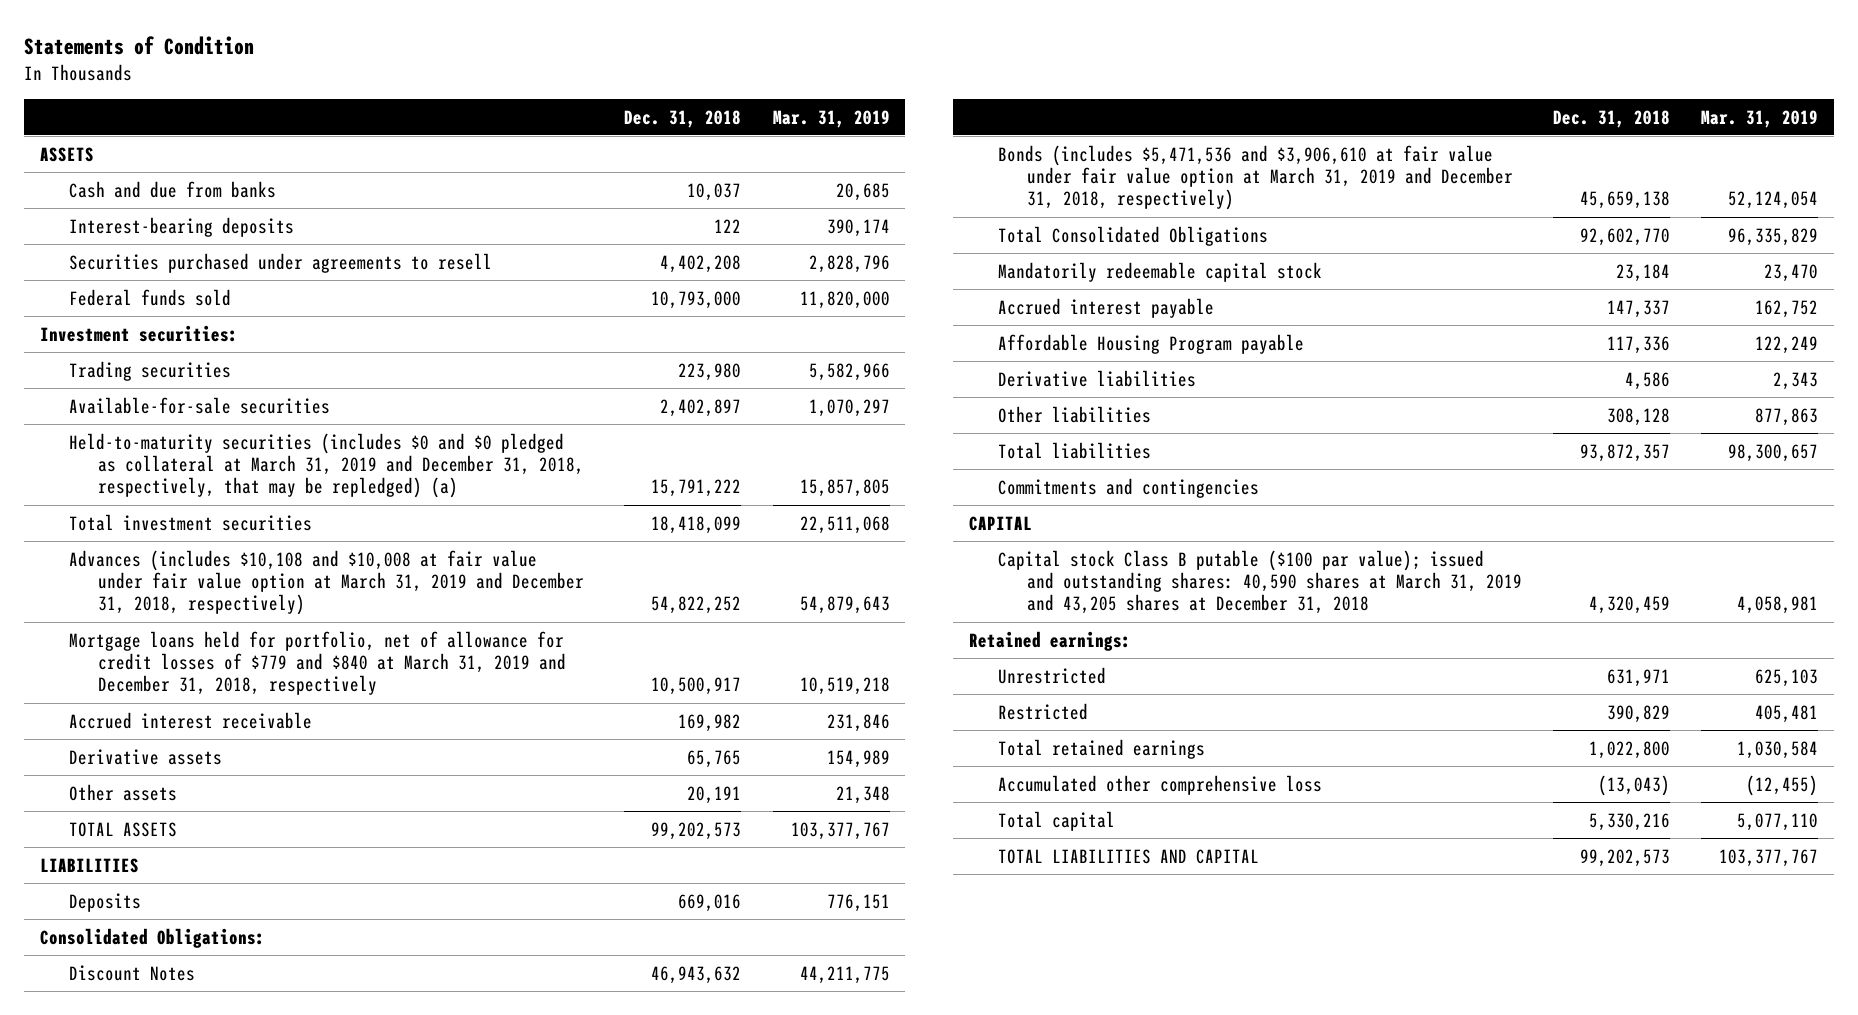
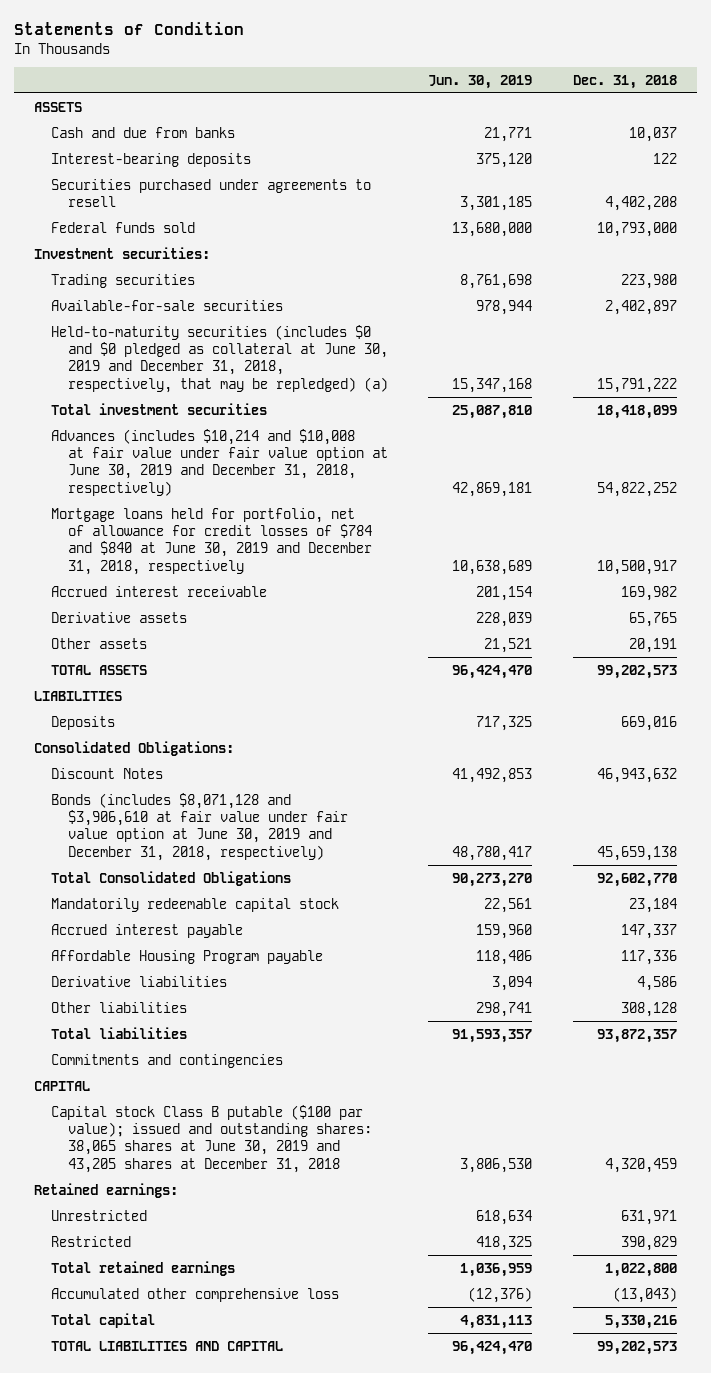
- | Dec. 31, 2018 | Mar. 31, 2019
+ | Jun. 30, 2019 | Dec. 31, 2018
- Held-to-maturity securities (includes $0 and $0 pledged as collateral at March 31, 2019 and December 31, 2018, respectively, that may be repledged) (a) | 15,791,222 | 15,857,805
+ Held-to-maturity securities (includes $0 and $0 pledged as collateral at June 30, 2019 and December 31, 2018, respectively, that may be repledged) (a) | 15,347,168 | 15,791,222
- Advances (includes $10,108 and $10,008 at fair value under fair value option at March 31, 2019 and December 31, 2018, respectively) | 54,822,252 | 54,879,643
- Mortgage loans held for portfolio, net of allowance for credit losses of $779 and $840 at March 31, 2019 and December 31, 2018, respectively | 10,500,917 | 10,519,218
+ Advances (includes $10,214 and $10,008 at fair value under fair value option at June 30, 2019 and December 31, 2018, respectively) | 42,869,181 | 54,822,252
+ Mortgage loans held for portfolio, net of allowance for credit losses of $784 and $840 at June 30, 2019 and December 31, 2018, respectively | 10,638,689 | 10,500,917
- Bonds (includes $5,471,536 and $3,906,610 at fair value under fair value option at March 31, 2019 and December 31, 2018, respectively) | 45,659,138 | 52,124,054
+ Bonds (includes $8,071,128 and $3,906,610 at fair value under fair value option at June 30, 2019 and December 31, 2018, respectively) | 48,780,417 | 45,659,138
- Capital stock Class B putable ($100 par value); issued and outstanding shares: 40,590 shares at March 31, 2019 and 43,205 shares at December 31, 2018 | 4,320,459 | 4,058,981
+ Capital stock Class B putable ($100 par value); issued and outstanding shares: 38,065 shares at June 30, 2019 and 43,205 shares at December 31, 2018 | 3,806,530 | 4,320,459

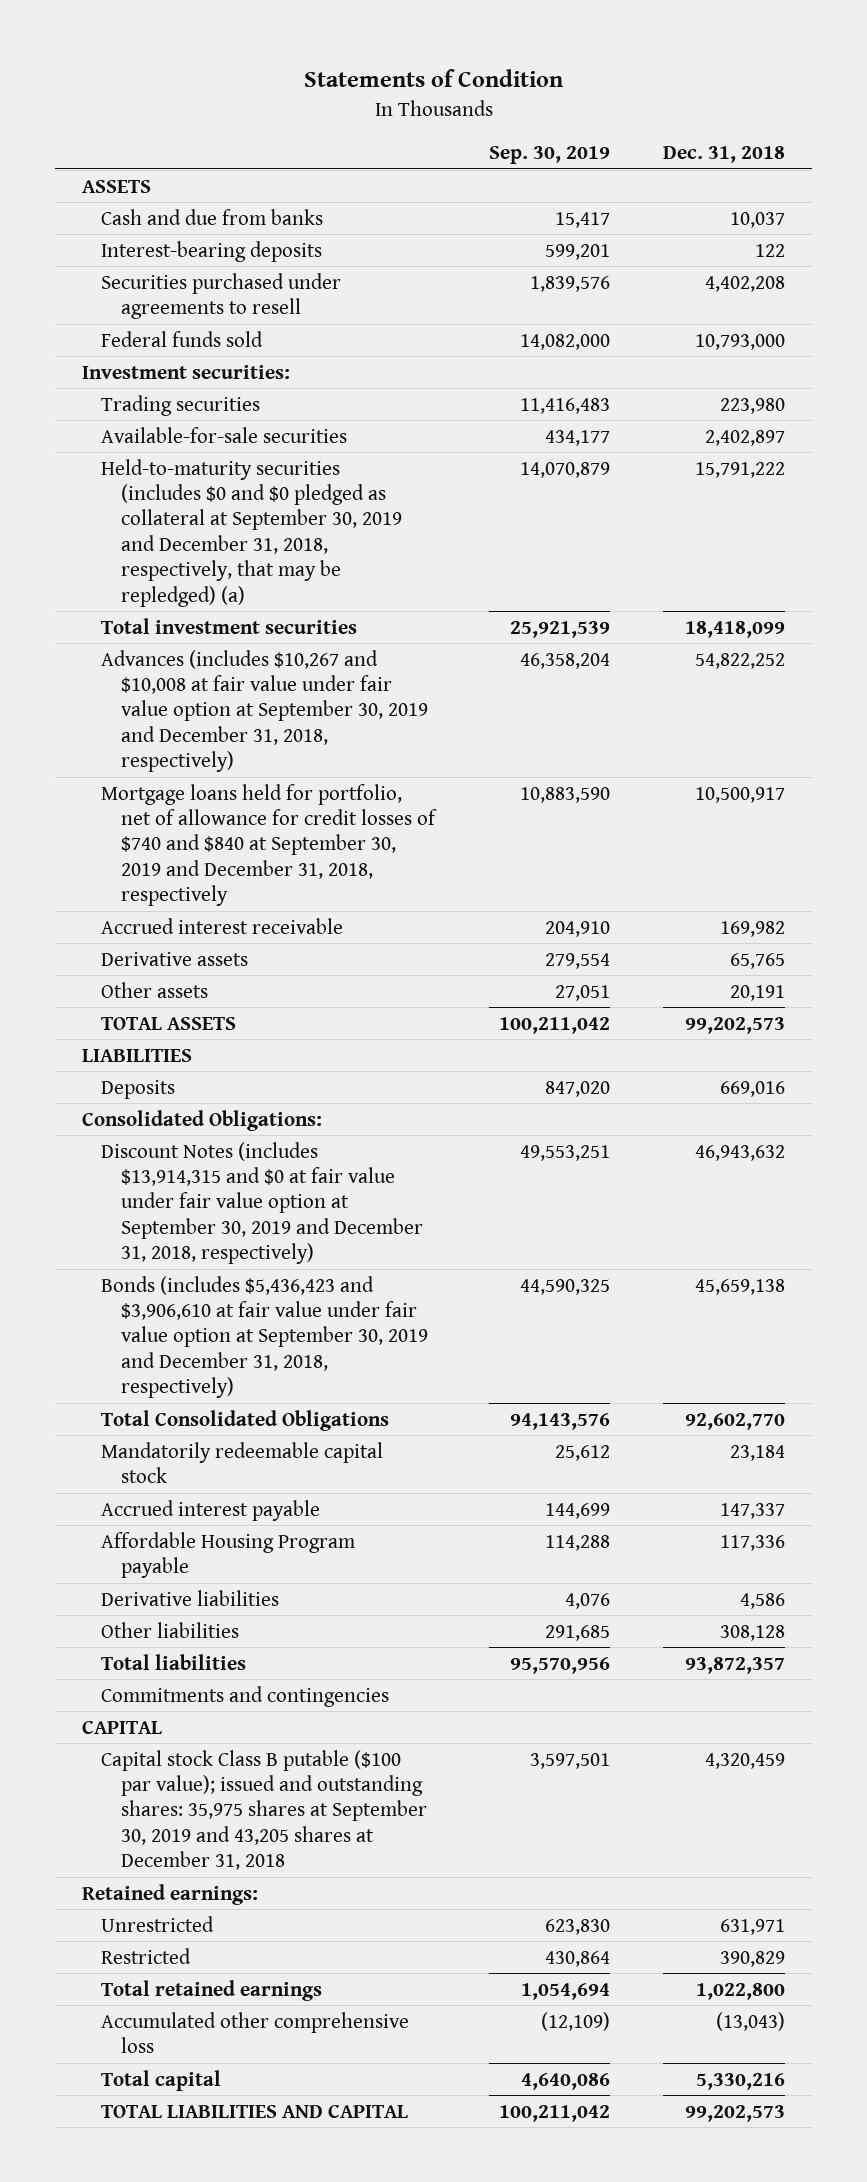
- | Jun. 30, 2019 | Dec. 31, 2018
+ | Sep. 30, 2019 | Dec. 31, 2018
- Held-to-maturity securities (includes $0 and $0 pledged as collateral at June 30, 2019 and December 31, 2018, respectively, that may be repledged) (a) | 15,347,168 | 15,791,222
+ Held-to-maturity securities (includes $0 and $0 pledged as collateral at September 30, 2019 and December 31, 2018, respectively, that may be repledged) (a) | 14,070,879 | 15,791,222
- Advances (includes $10,214 and $10,008 at fair value under fair value option at June 30, 2019 and December 31, 2018, respectively) | 42,869,181 | 54,822,252
- Mortgage loans held for portfolio, net of allowance for credit losses of $784 and $840 at June 30, 2019 and December 31, 2018, respectively | 10,638,689 | 10,500,917
+ Advances (includes $10,267 and $10,008 at fair value under fair value option at September 30, 2019 and December 31, 2018, respectively) | 46,358,204 | 54,822,252
+ Mortgage loans held for portfolio, net of allowance for credit losses of $740 and $840 at September 30, 2019 and December 31, 2018, respectively | 10,883,590 | 10,500,917
- Discount Notes | 41,492,853 | 46,943,632
- Bonds (includes $8,071,128 and $3,906,610 at fair value under fair value option at June 30, 2019 and December 31, 2018, respectively) | 48,780,417 | 45,659,138
+ Discount Notes (includes $13,914,315 and $0 at fair value under fair value option at September 30, 2019 and December 31, 2018, respectively) | 49,553,251 | 46,943,632
+ Bonds (includes $5,436,423 and $3,906,610 at fair value under fair value option at September 30, 2019 and December 31, 2018, respectively) | 44,590,325 | 45,659,138
- Capital stock Class B putable ($100 par value); issued and outstanding shares: 38,065 shares at June 30, 2019 and 43,205 shares at December 31, 2018 | 3,806,530 | 4,320,459
+ Capital stock Class B putable ($100 par value); issued and outstanding shares: 35,975 shares at September 30, 2019 and 43,205 shares at December 31, 2018 | 3,597,501 | 4,320,459

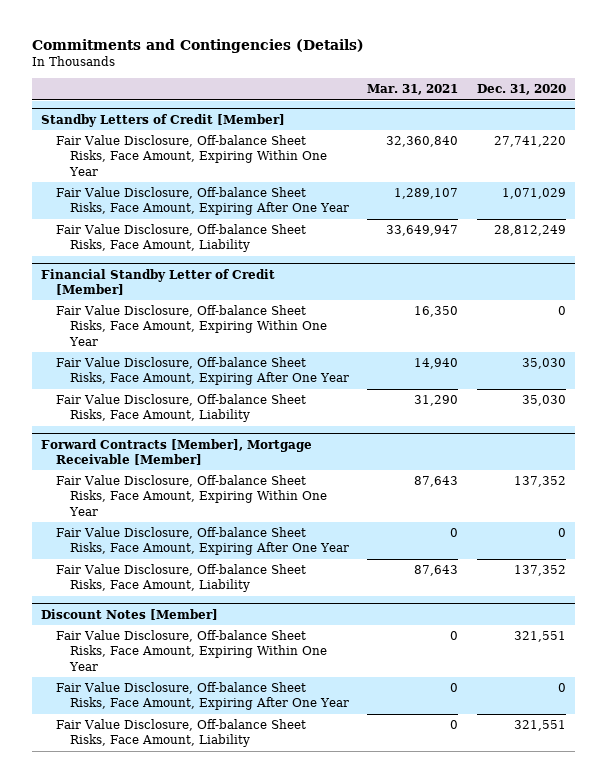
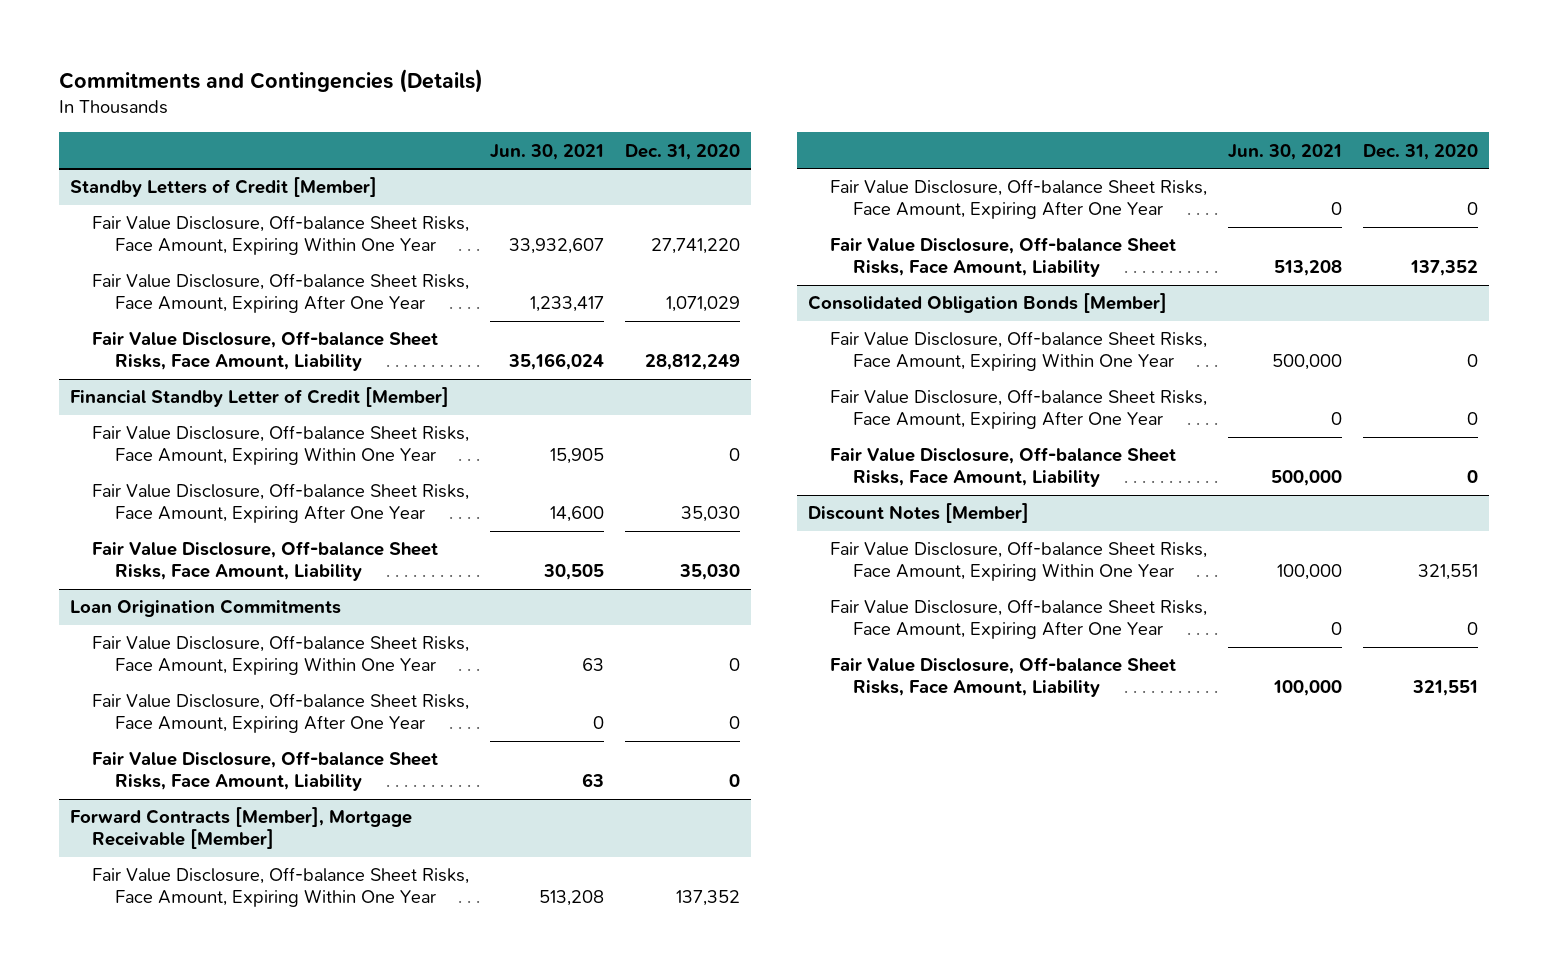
- | Mar. 31, 2021 | Dec. 31, 2020
+ | Jun. 30, 2021 | Dec. 31, 2020
+ Loan Origination Commitments
+ Fair Value Disclosure, Off-balance Sheet Risks, Face Amount, Expiring Within One Year | 63 | 0
+ Fair Value Disclosure, Off-balance Sheet Risks, Face Amount, Expiring After One Year | 0 | 0
+ Fair Value Disclosure, Off-balance Sheet Risks, Face Amount, Liability | 63 | 0
+ Consolidated Obligation Bonds [Member]
+ Fair Value Disclosure, Off-balance Sheet Risks, Face Amount, Expiring Within One Year | 500,000 | 0
+ Fair Value Disclosure, Off-balance Sheet Risks, Face Amount, Expiring After One Year | 0 | 0
+ Fair Value Disclosure, Off-balance Sheet Risks, Face Amount, Liability | 500,000 | 0

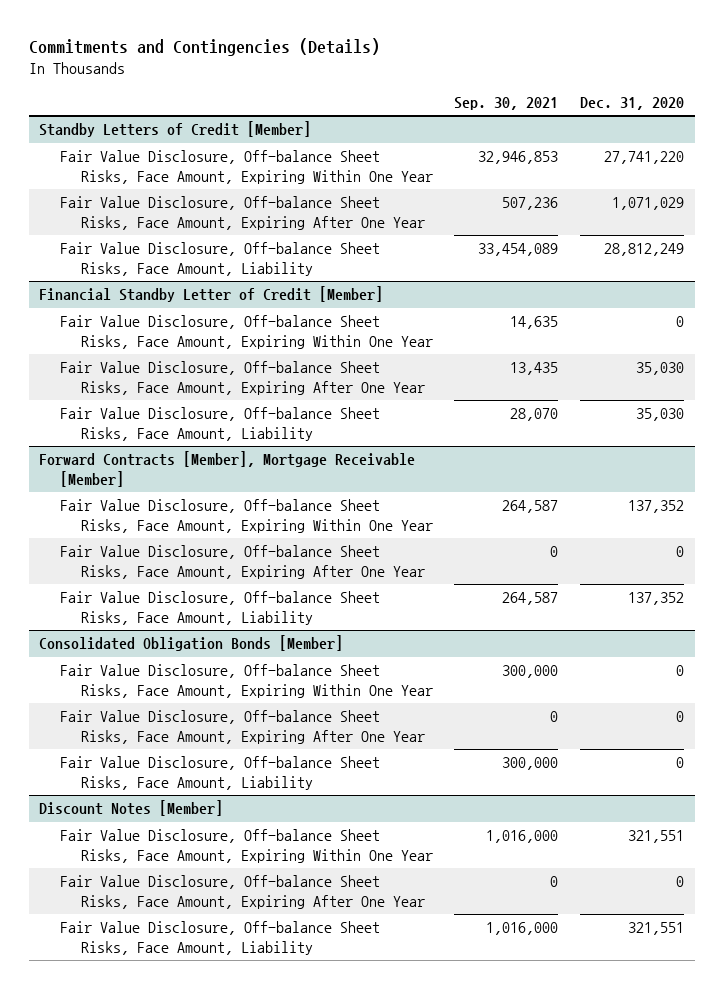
- | Jun. 30, 2021 | Dec. 31, 2020
+ | Sep. 30, 2021 | Dec. 31, 2020
- Loan Origination Commitments
- Fair Value Disclosure, Off-balance Sheet Risks, Face Amount, Expiring Within One Year | 63 | 0
- Fair Value Disclosure, Off-balance Sheet Risks, Face Amount, Expiring After One Year | 0 | 0
- Fair Value Disclosure, Off-balance Sheet Risks, Face Amount, Liability | 63 | 0

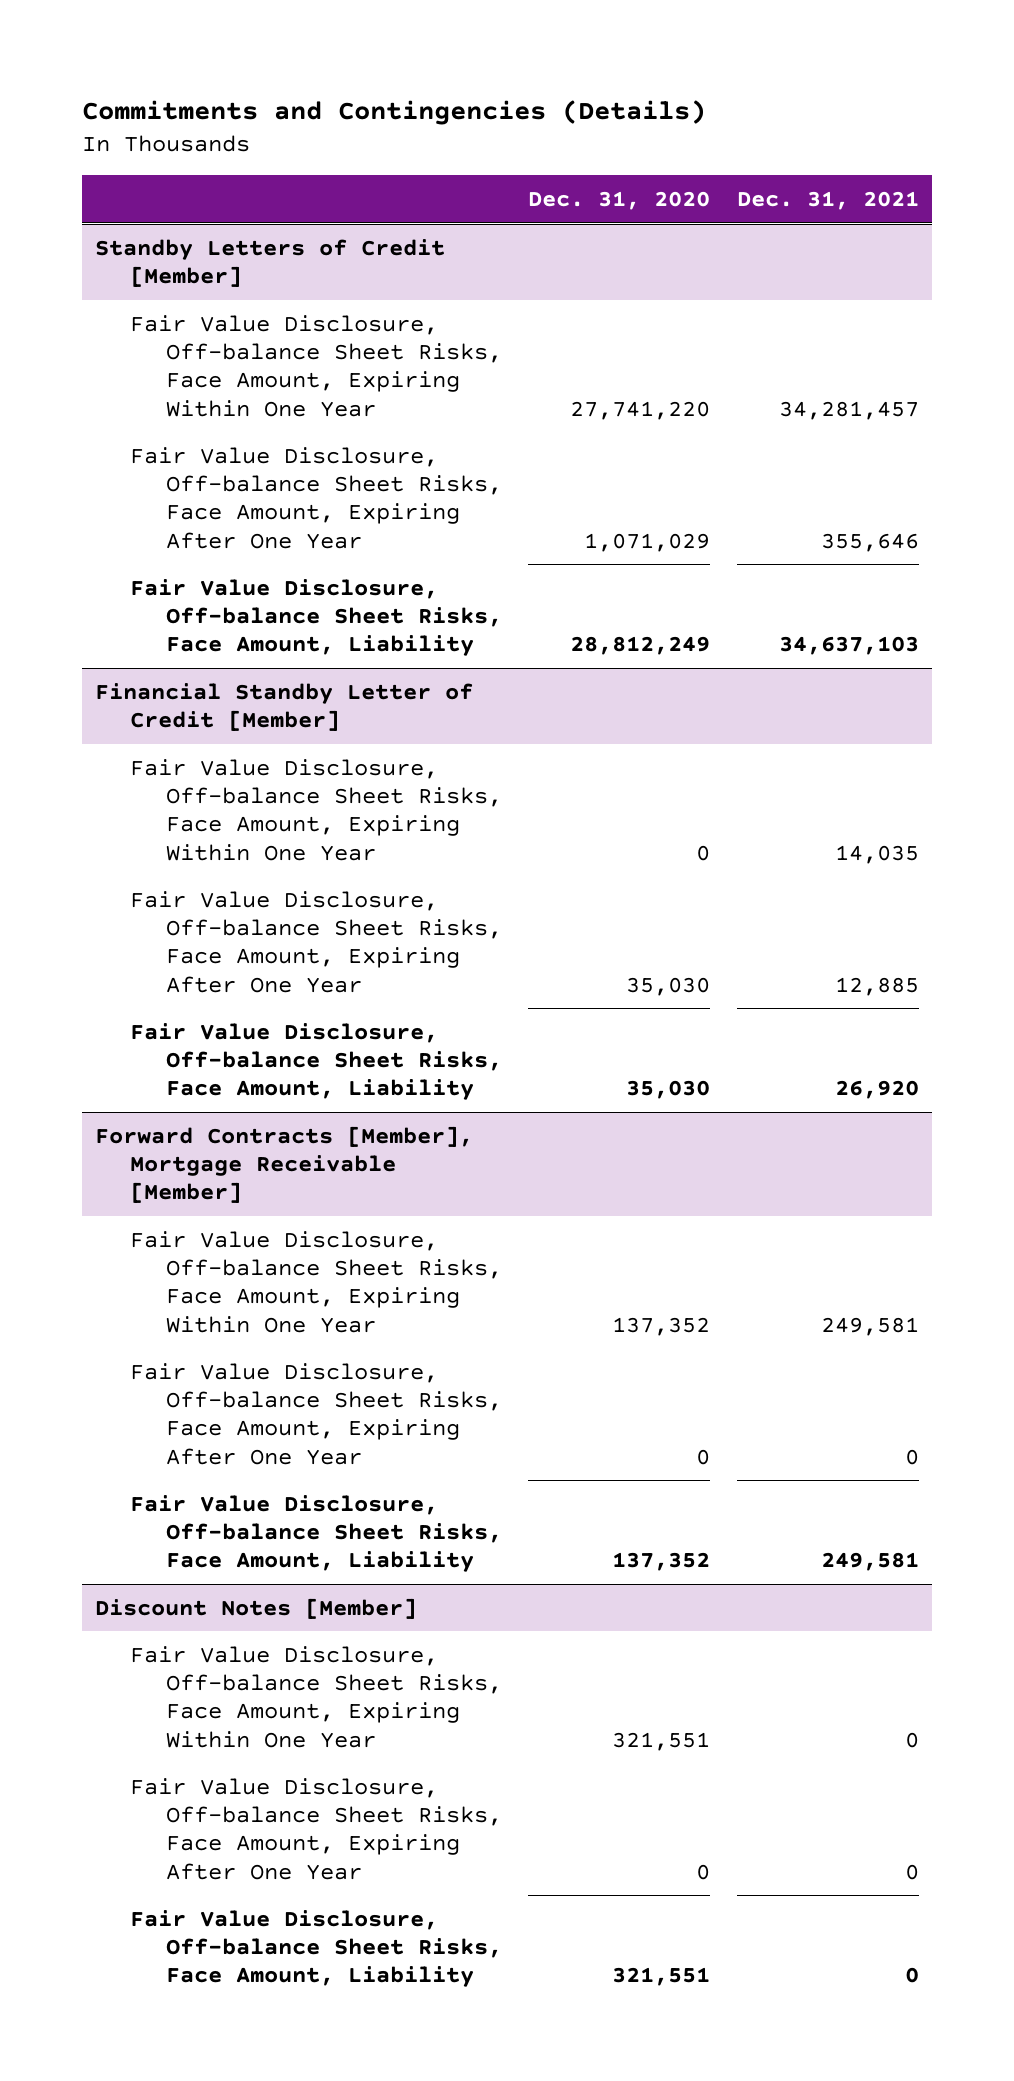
- | Sep. 30, 2021 | Dec. 31, 2020
+ | Dec. 31, 2020 | Dec. 31, 2021
- Consolidated Obligation Bonds [Member]
- Fair Value Disclosure, Off-balance Sheet Risks, Face Amount, Expiring Within One Year | 300,000 | 0
- Fair Value Disclosure, Off-balance Sheet Risks, Face Amount, Expiring After One Year | 0 | 0
- Fair Value Disclosure, Off-balance Sheet Risks, Face Amount, Liability | 300,000 | 0

